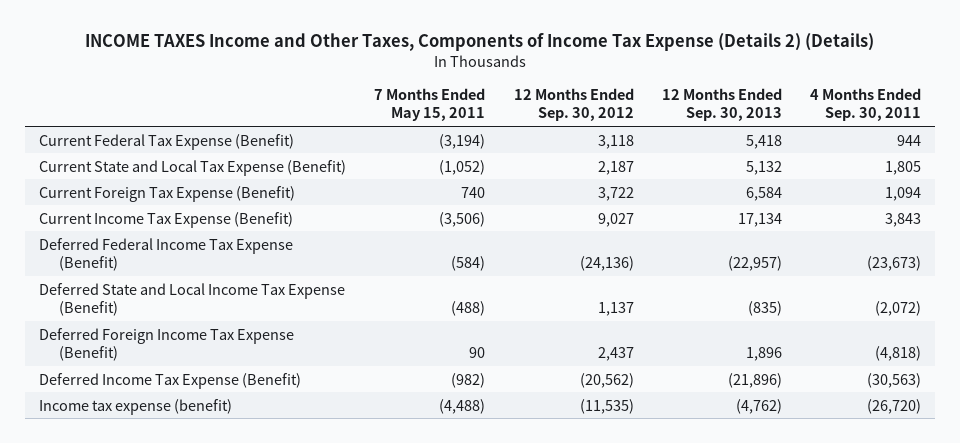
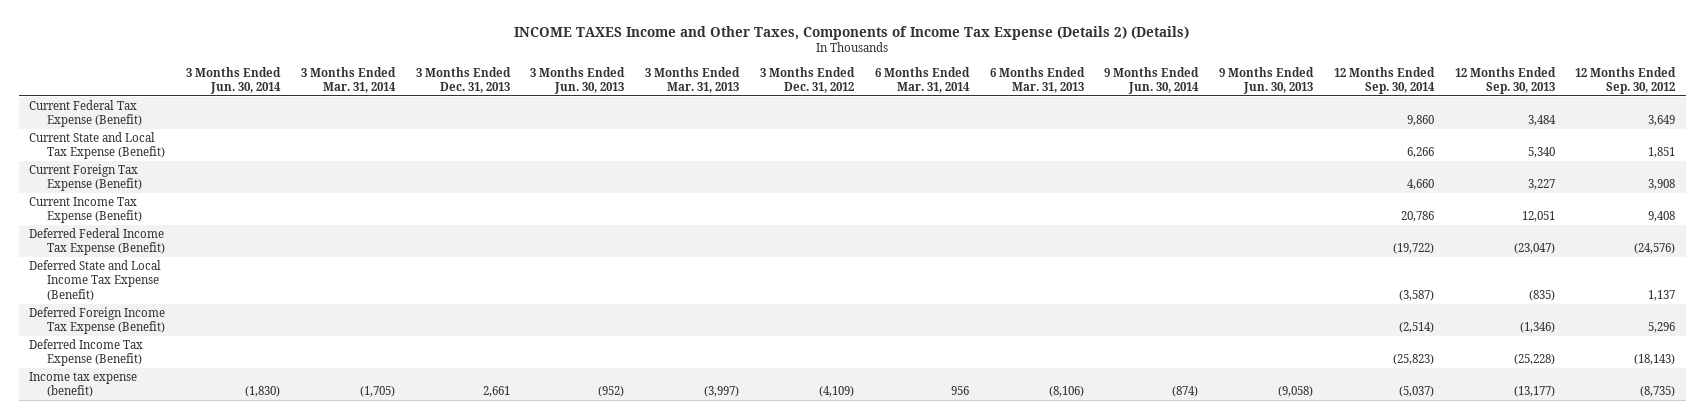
- | 7 Months Ended May 15, 2011 | 12 Months Ended Sep. 30, 2012 | 12 Months Ended Sep. 30, 2013 | 4 Months Ended Sep. 30, 2011
+ | 3 Months Ended Jun. 30, 2014 | 3 Months Ended Mar. 31, 2014 | 3 Months Ended Dec. 31, 2013 | 3 Months Ended Jun. 30, 2013 | 3 Months Ended Mar. 31, 2013 | 3 Months Ended Dec. 31, 2012 | 6 Months Ended Mar. 31, 2014 | 6 Months Ended Mar. 31, 2013 | 9 Months Ended Jun. 30, 2014 | 9 Months Ended Jun. 30, 2013 | 12 Months Ended Sep. 30, 2014 | 12 Months Ended Sep. 30, 2013 | 12 Months Ended Sep. 30, 2012
- Current Federal Tax Expense (Benefit) | (3,194) | 3,118 | 5,418 | 944
- Current State and Local Tax Expense (Benefit) | (1,052) | 2,187 | 5,132 | 1,805
- Current Foreign Tax Expense (Benefit) | 740 | 3,722 | 6,584 | 1,094
- Current Income Tax Expense (Benefit) | (3,506) | 9,027 | 17,134 | 3,843
- Deferred Federal Income Tax Expense (Benefit) | (584) | (24,136) | (22,957) | (23,673)
+ Current Federal Tax Expense (Benefit) | | | | | | | | | | | 9,860 | 3,484 | 3,649
+ Current State and Local Tax Expense (Benefit) | | | | | | | | | | | 6,266 | 5,340 | 1,851
+ Current Foreign Tax Expense (Benefit) | | | | | | | | | | | 4,660 | 3,227 | 3,908
+ Current Income Tax Expense (Benefit) | | | | | | | | | | | 20,786 | 12,051 | 9,408
+ Deferred Federal Income Tax Expense (Benefit) | | | | | | | | | | | (19,722) | (23,047) | (24,576)
- Deferred Foreign Income Tax Expense (Benefit) | 90 | 2,437 | 1,896 | (4,818)
- Deferred Income Tax Expense (Benefit) | (982) | (20,562) | (21,896) | (30,563)
- Income tax expense (benefit) | (4,488) | (11,535) | (4,762) | (26,720)
+ Deferred Foreign Income Tax Expense (Benefit) | | | | | | | | | | | (2,514) | (1,346) | 5,296
+ Deferred Income Tax Expense (Benefit) | | | | | | | | | | | (25,823) | (25,228) | (18,143)
+ Income tax expense (benefit) | (1,830) | (1,705) | 2,661 | (952) | (3,997) | (4,109) | 956 | (8,106) | (874) | (9,058) | (5,037) | (13,177) | (8,735)

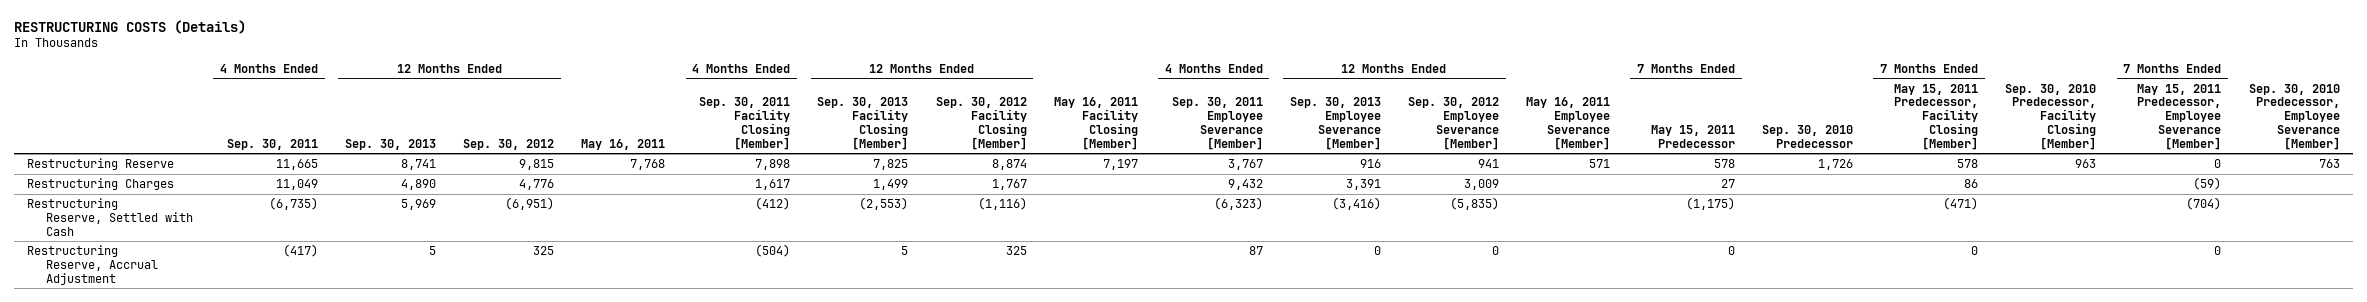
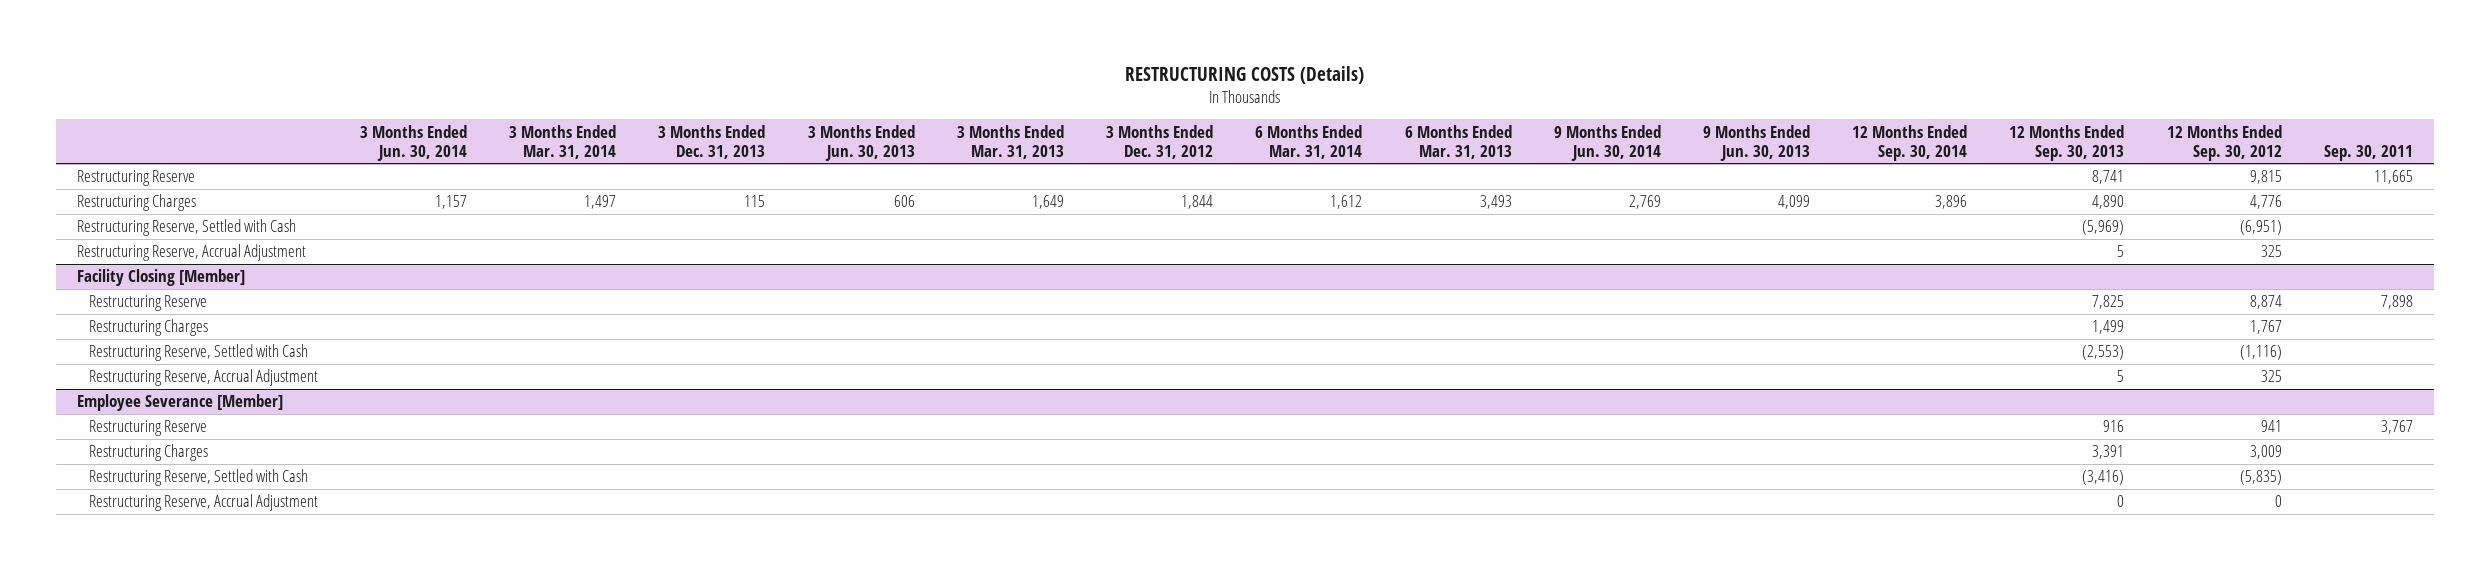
- | 4 Months Ended Sep. 30, 2011 | 12 Months Ended Sep. 30, 2013 | 12 Months Ended Sep. 30, 2012 | May 16, 2011 | 4 Months Ended Sep. 30, 2011 Facility Closing [Member] | 12 Months Ended Sep. 30, 2013 Facility Closing [Member] | 12 Months Ended Sep. 30, 2012 Facility Closing [Member] | May 16, 2011 Facility Closing [Member] | 4 Months Ended Sep. 30, 2011 Employee Severance [Member] | 12 Months Ended Sep. 30, 2013 Employee Severance [Member] | 12 Months Ended Sep. 30, 2012 Employee Severance [Member] | May 16, 2011 Employee Severance [Member] | 7 Months Ended May 15, 2011 Predecessor | Sep. 30, 2010 Predecessor | 7 Months Ended May 15, 2011 Predecessor, Facility Closing [Member] | Sep. 30, 2010 Predecessor, Facility Closing [Member] | 7 Months Ended May 15, 2011 Predecessor, Employee Severance [Member] | Sep. 30, 2010 Predecessor, Employee Severance [Member]
+ | 3 Months Ended Jun. 30, 2014 | 3 Months Ended Mar. 31, 2014 | 3 Months Ended Dec. 31, 2013 | 3 Months Ended Jun. 30, 2013 | 3 Months Ended Mar. 31, 2013 | 3 Months Ended Dec. 31, 2012 | 6 Months Ended Mar. 31, 2014 | 6 Months Ended Mar. 31, 2013 | 9 Months Ended Jun. 30, 2014 | 9 Months Ended Jun. 30, 2013 | 12 Months Ended Sep. 30, 2014 | 12 Months Ended Sep. 30, 2013 | 12 Months Ended Sep. 30, 2012 | Sep. 30, 2011
- Restructuring Reserve, Settled with Cash | (6,735) | 5,969 | (6,951) | | (412) | (2,553) | (1,116) | | (6,323) | (3,416) | (5,835) | | (1,175) | | (471) | | (704) |
+ Restructuring Reserve, Settled with Cash | | | | | | | | | | | | (5,969) | (6,951) |
+ Facility Closing [Member]
+ Restructuring Reserve | | | | | | | | | | | | 7,825 | 8,874 | 7,898
+ Restructuring Charges | | | | | | | | | | | | 1,499 | 1,767 |
+ Restructuring Reserve, Settled with Cash | | | | | | | | | | | | (2,553) | (1,116) |
+ Restructuring Reserve, Accrual Adjustment | | | | | | | | | | | | 5 | 325 |
+ Employee Severance [Member]
+ Restructuring Reserve | | | | | | | | | | | | 916 | 941 | 3,767
+ Restructuring Charges | | | | | | | | | | | | 3,391 | 3,009 |
+ Restructuring Reserve, Settled with Cash | | | | | | | | | | | | (3,416) | (5,835) |
+ Restructuring Reserve, Accrual Adjustment | | | | | | | | | | | | 0 | 0 |

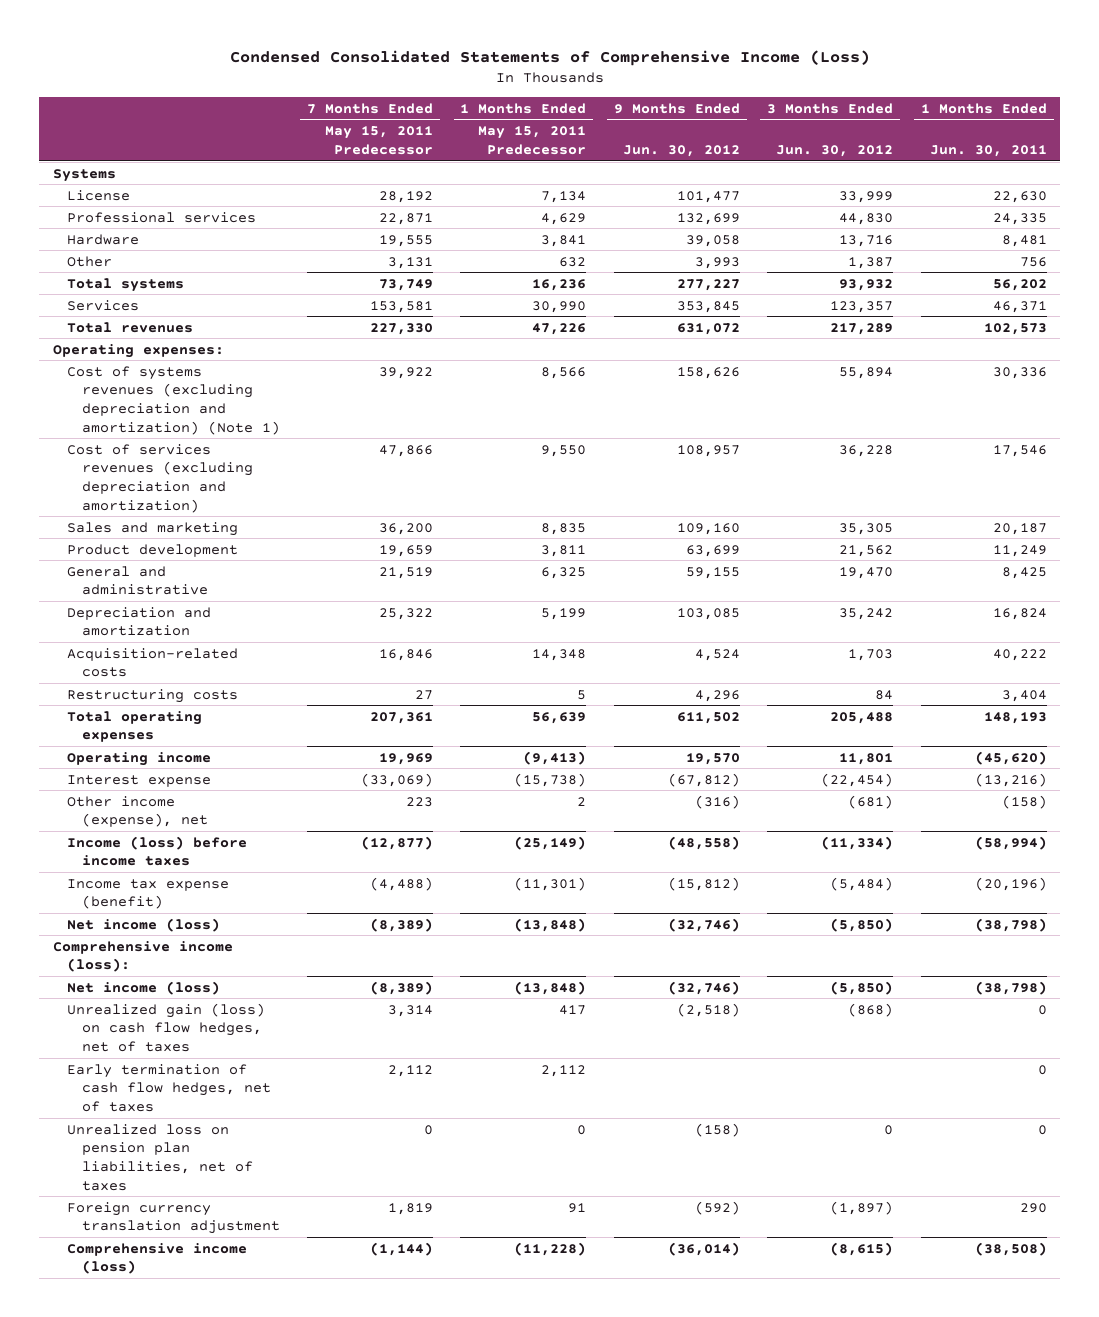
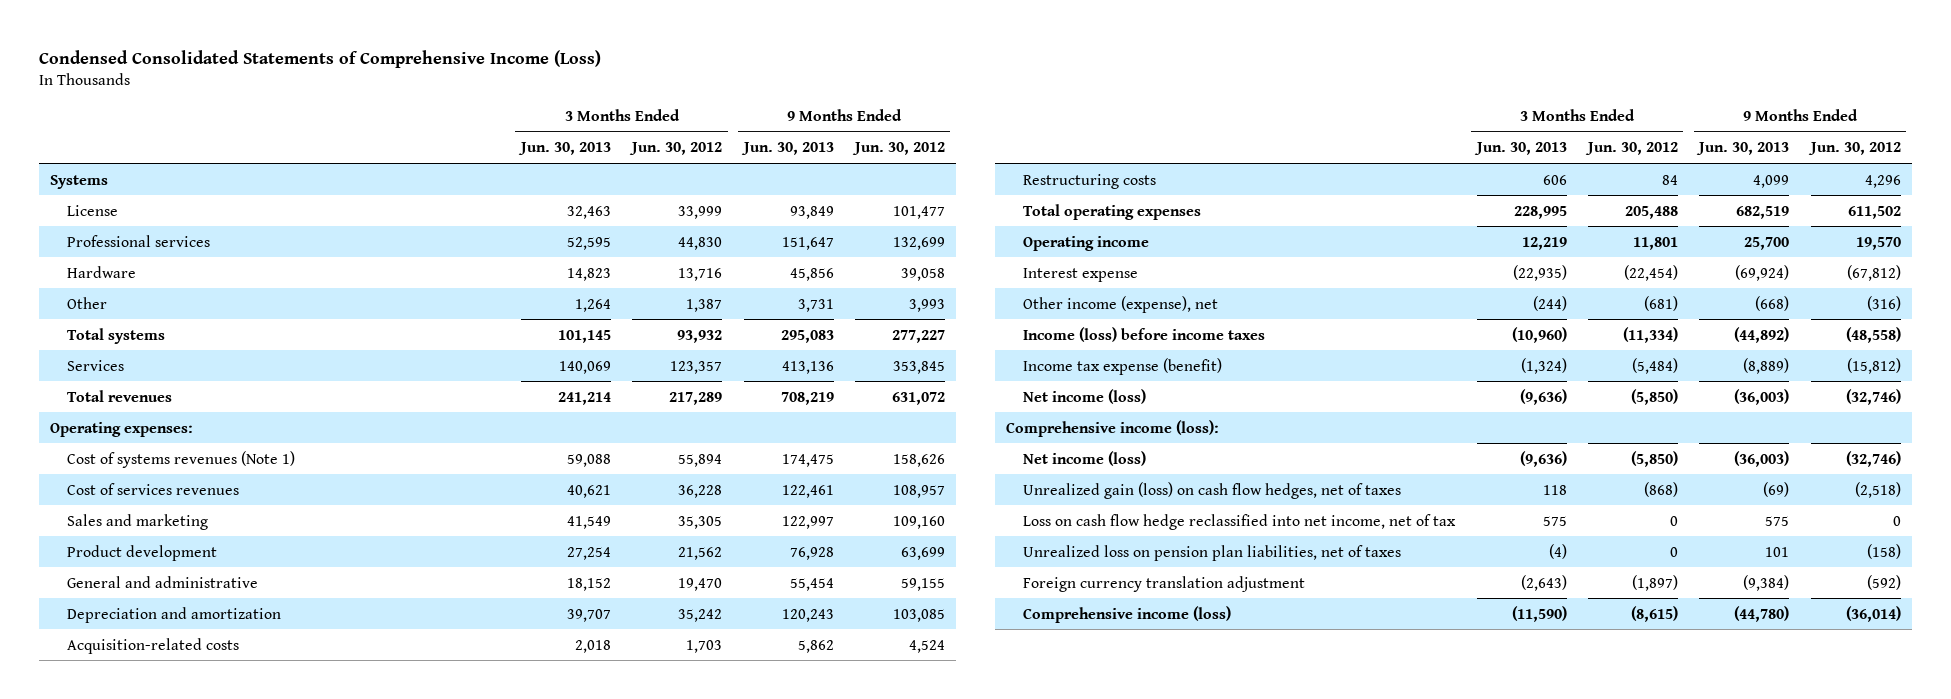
- | 7 Months Ended May 15, 2011 Predecessor | 1 Months Ended May 15, 2011 Predecessor | 9 Months Ended Jun. 30, 2012 | 3 Months Ended Jun. 30, 2012 | 1 Months Ended Jun. 30, 2011
+ | 3 Months Ended Jun. 30, 2013 | 3 Months Ended Jun. 30, 2012 | 9 Months Ended Jun. 30, 2013 | 9 Months Ended Jun. 30, 2012
- Cost of systems revenues (excluding depreciation and amortization) (Note 1) | 39,922 | 8,566 | 158,626 | 55,894 | 30,336
- Cost of services revenues (excluding depreciation and amortization) | 47,866 | 9,550 | 108,957 | 36,228 | 17,546
+ Cost of systems revenues (Note 1) | 59,088 | 55,894 | 174,475 | 158,626
+ Cost of services revenues | 40,621 | 36,228 | 122,461 | 108,957
- Early termination of cash flow hedges, net of taxes | 2,112 | 2,112 | | | 0
+ Loss on cash flow hedge reclassified into net income, net of tax | 575 | 0 | 575 | 0

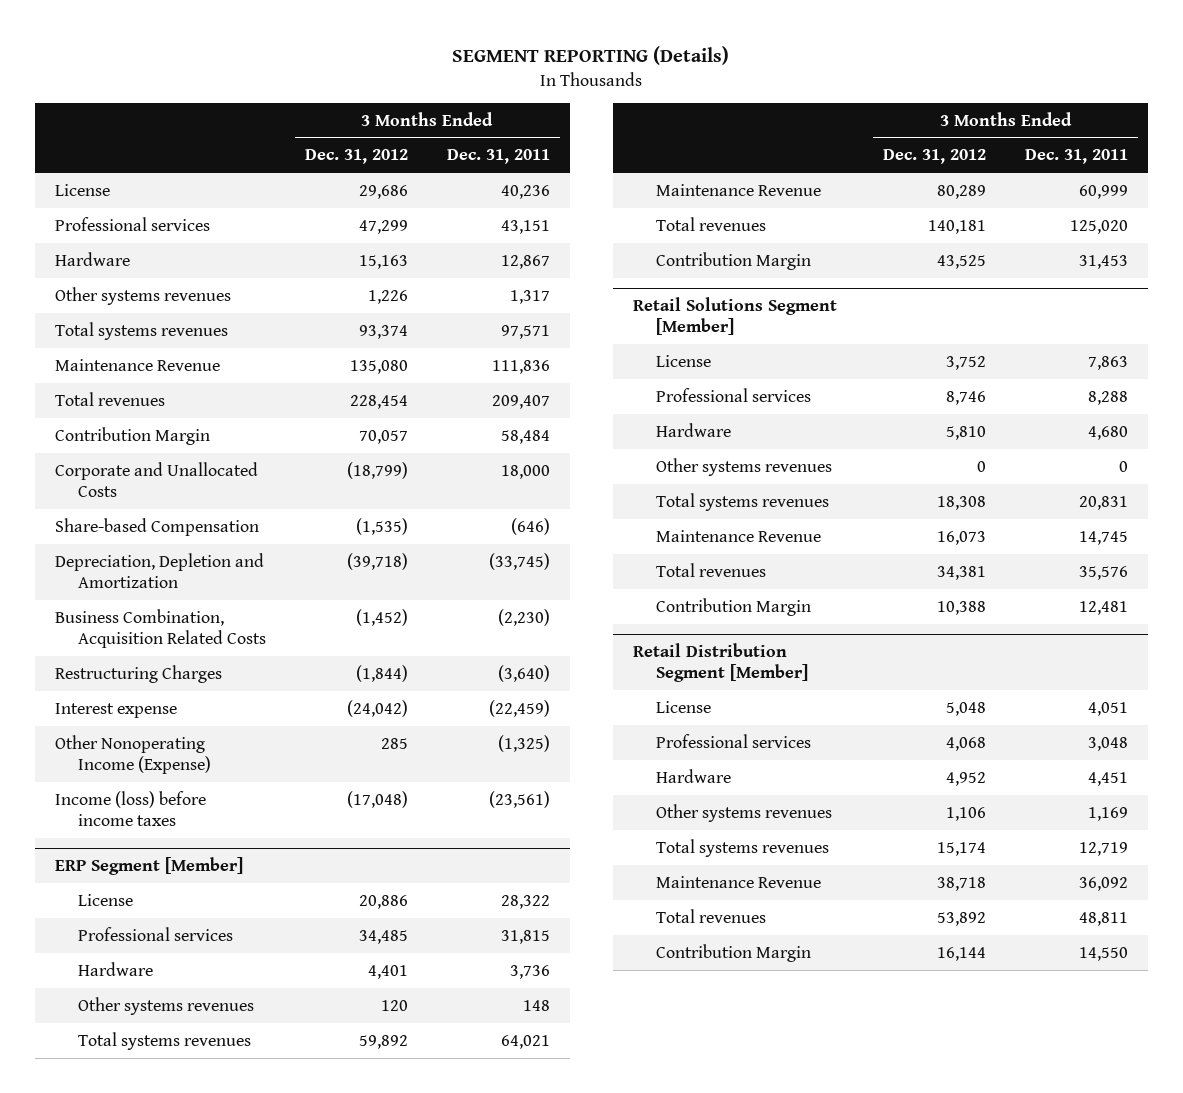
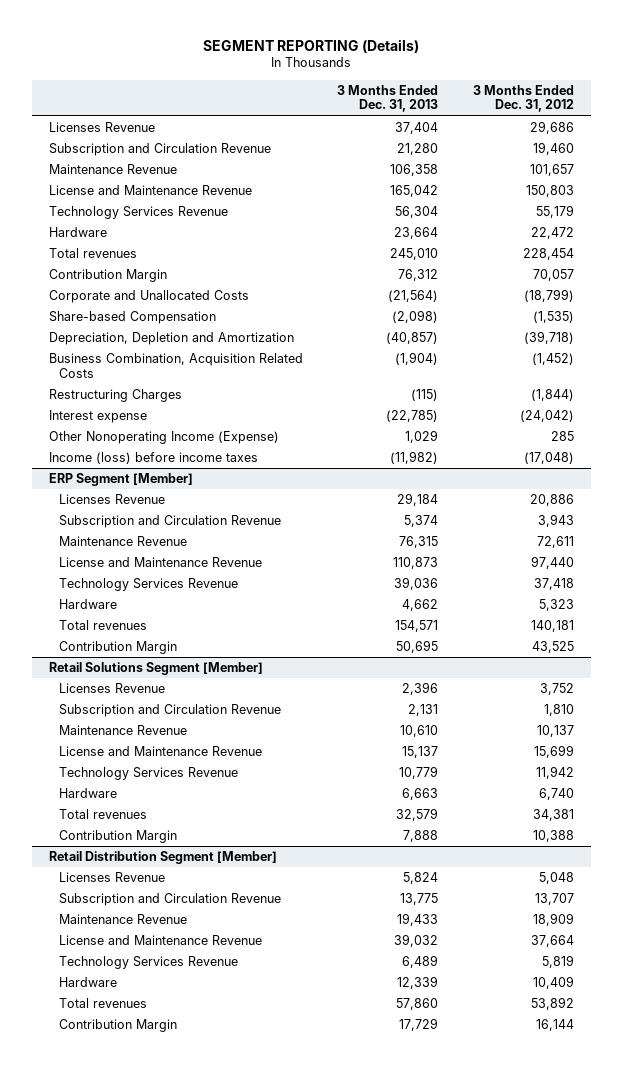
- | 3 Months Ended Dec. 31, 2012 | 3 Months Ended Dec. 31, 2011
+ | 3 Months Ended Dec. 31, 2013 | 3 Months Ended Dec. 31, 2012
- License | 29,686 | 40,236
- Professional services | 47,299 | 43,151
- Hardware | 15,163 | 12,867
- Other systems revenues | 1,226 | 1,317
- Total systems revenues | 93,374 | 97,571
- Maintenance Revenue | 135,080 | 111,836
+ Licenses Revenue | 37,404 | 29,686
+ Subscription and Circulation Revenue | 21,280 | 19,460
+ Maintenance Revenue | 106,358 | 101,657
+ License and Maintenance Revenue | 165,042 | 150,803
+ Technology Services Revenue | 56,304 | 55,179
+ Hardware | 23,664 | 22,472
@ ERP Segment [Member]
- License | 20,886 | 28,322
- Professional services | 34,485 | 31,815
- Hardware | 4,401 | 3,736
- Other systems revenues | 120 | 148
- Total systems revenues | 59,892 | 64,021
- Maintenance Revenue | 80,289 | 60,999
+ Licenses Revenue | 29,184 | 20,886
+ Subscription and Circulation Revenue | 5,374 | 3,943
+ Maintenance Revenue | 76,315 | 72,611
+ License and Maintenance Revenue | 110,873 | 97,440
+ Technology Services Revenue | 39,036 | 37,418
+ Hardware | 4,662 | 5,323
@ Retail Solutions Segment [Member]
- License | 3,752 | 7,863
- Professional services | 8,746 | 8,288
- Hardware | 5,810 | 4,680
- Other systems revenues | 0 | 0
- Total systems revenues | 18,308 | 20,831
- Maintenance Revenue | 16,073 | 14,745
+ Licenses Revenue | 2,396 | 3,752
+ Subscription and Circulation Revenue | 2,131 | 1,810
+ Maintenance Revenue | 10,610 | 10,137
+ License and Maintenance Revenue | 15,137 | 15,699
+ Technology Services Revenue | 10,779 | 11,942
+ Hardware | 6,663 | 6,740
@ Retail Distribution Segment [Member]
- License | 5,048 | 4,051
- Professional services | 4,068 | 3,048
- Hardware | 4,952 | 4,451
- Other systems revenues | 1,106 | 1,169
- Total systems revenues | 15,174 | 12,719
- Maintenance Revenue | 38,718 | 36,092
+ Licenses Revenue | 5,824 | 5,048
+ Subscription and Circulation Revenue | 13,775 | 13,707
+ Maintenance Revenue | 19,433 | 18,909
+ License and Maintenance Revenue | 39,032 | 37,664
+ Technology Services Revenue | 6,489 | 5,819
+ Hardware | 12,339 | 10,409

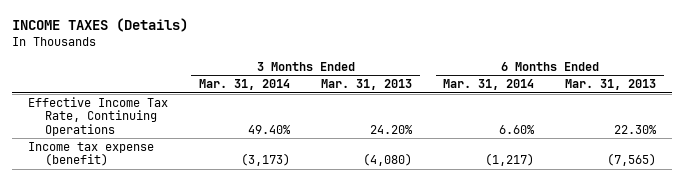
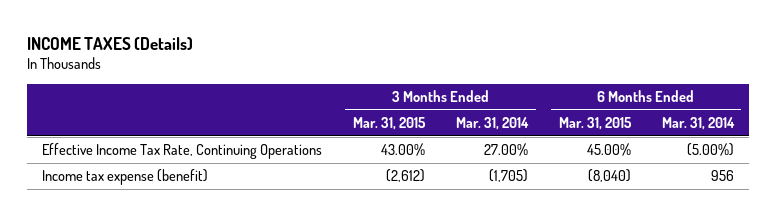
- | 3 Months Ended Mar. 31, 2014 | 3 Months Ended Mar. 31, 2013 | 6 Months Ended Mar. 31, 2014 | 6 Months Ended Mar. 31, 2013
+ | 3 Months Ended Mar. 31, 2015 | 3 Months Ended Mar. 31, 2014 | 6 Months Ended Mar. 31, 2015 | 6 Months Ended Mar. 31, 2014
- Effective Income Tax Rate, Continuing Operations | 49.40% | 24.20% | 6.60% | 22.30%
- Income tax expense (benefit) | (3,173) | (4,080) | (1,217) | (7,565)
+ Effective Income Tax Rate, Continuing Operations | 43.00% | 27.00% | 45.00% | (5.00%)
+ Income tax expense (benefit) | (2,612) | (1,705) | (8,040) | 956

